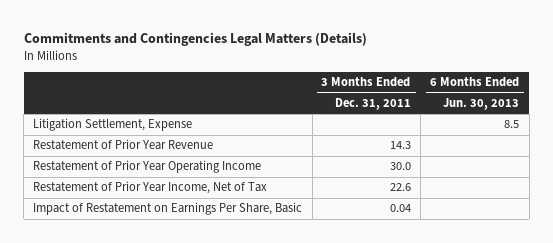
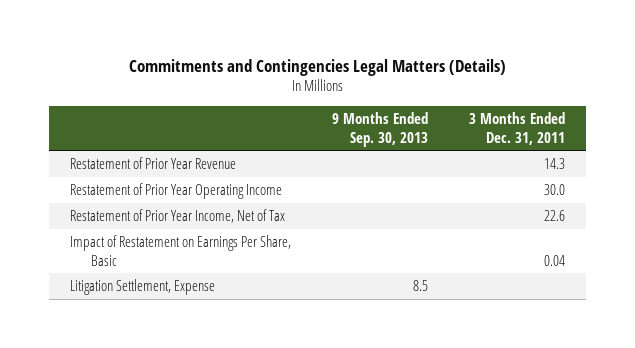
- | 3 Months Ended Dec. 31, 2011 | 6 Months Ended Jun. 30, 2013
+ | 9 Months Ended Sep. 30, 2013 | 3 Months Ended Dec. 31, 2011
moved down: Litigation Settlement, Expense | 8.5 |

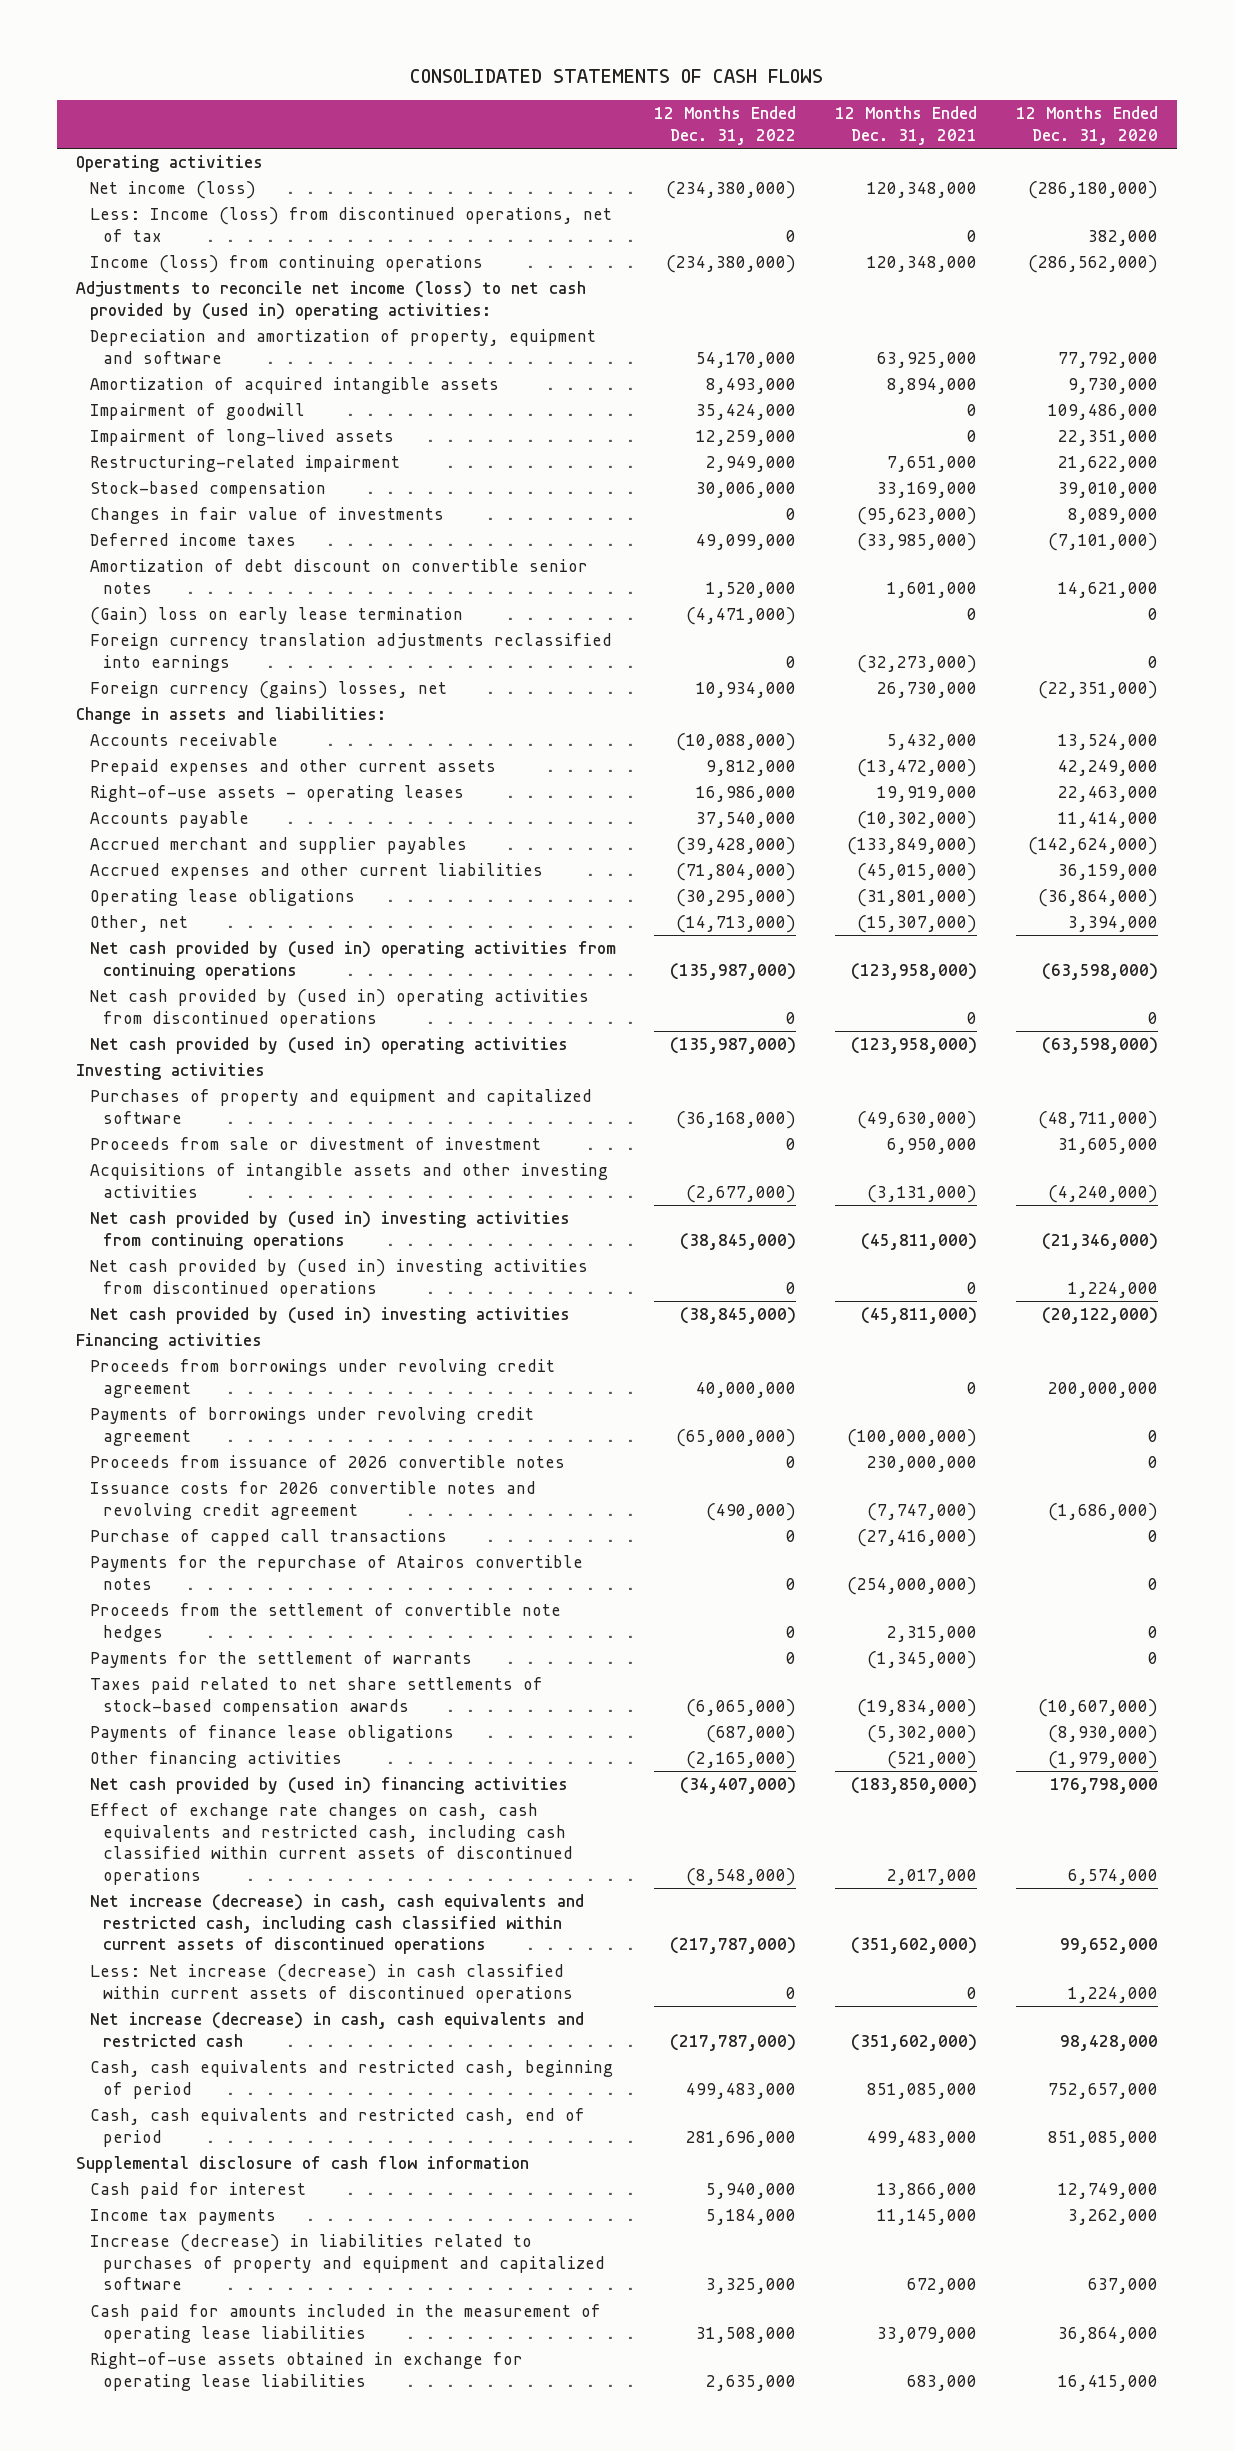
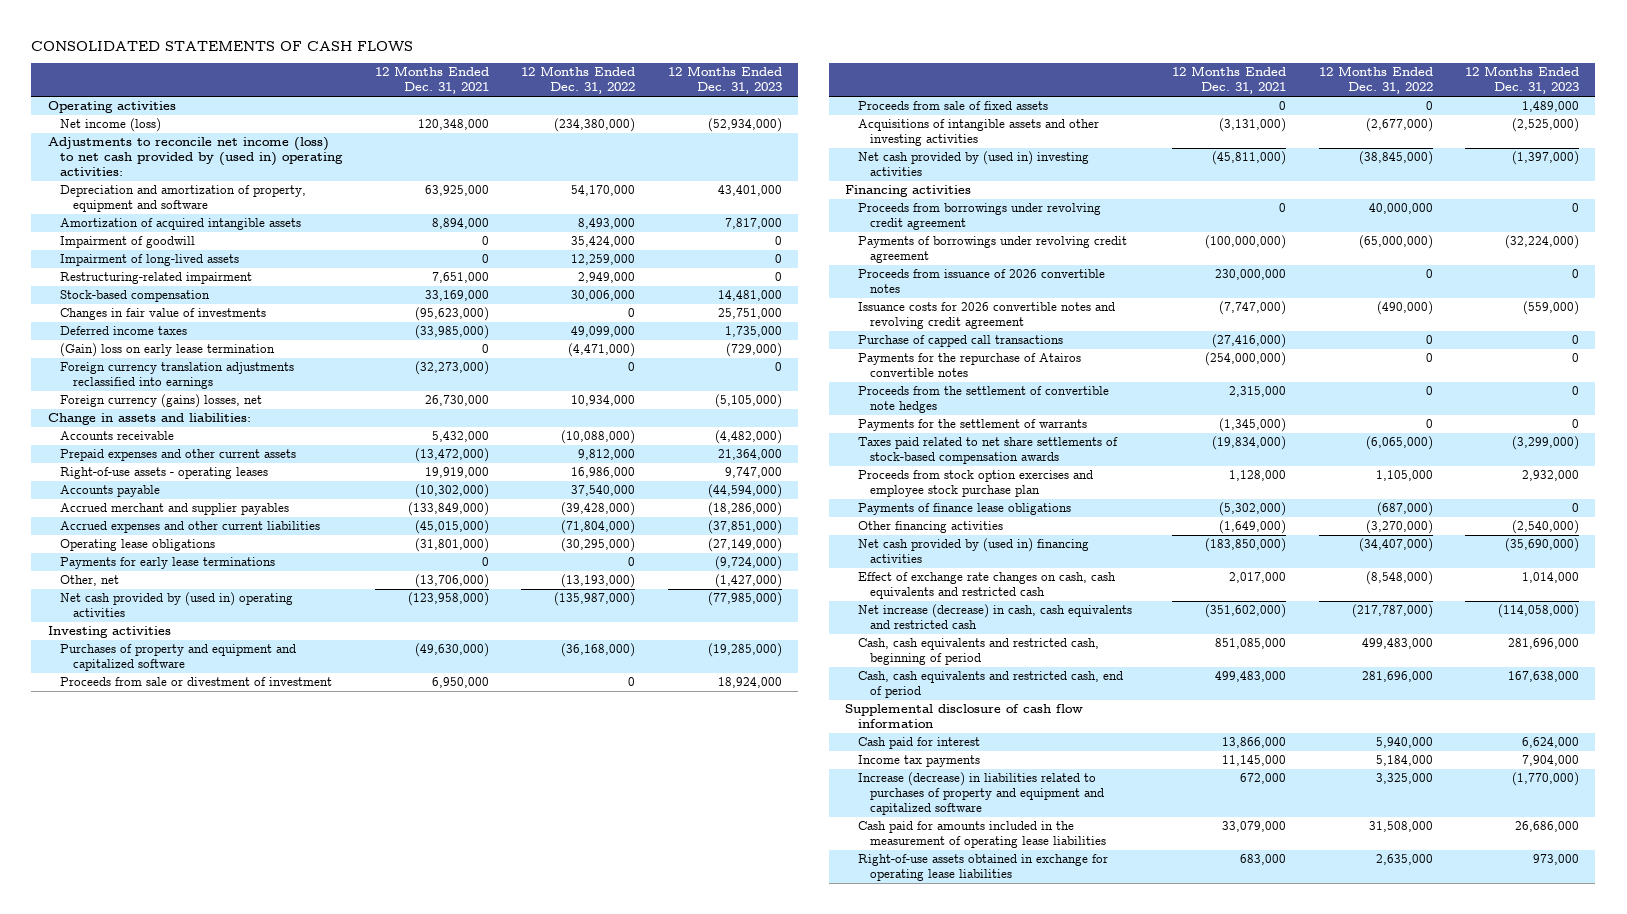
- | 12 Months Ended Dec. 31, 2022 | 12 Months Ended Dec. 31, 2021 | 12 Months Ended Dec. 31, 2020
+ | 12 Months Ended Dec. 31, 2021 | 12 Months Ended Dec. 31, 2022 | 12 Months Ended Dec. 31, 2023
- Less: Income (loss) from discontinued operations, net of tax | 0 | 0 | 382,000
- Income (loss) from continuing operations | (234,380,000) | 120,348,000 | (286,562,000)
- Amortization of debt discount on convertible senior notes | 1,520,000 | 1,601,000 | 14,621,000
- Other, net | (14,713,000) | (15,307,000) | 3,394,000
- Net cash provided by (used in) operating activities from continuing operations | (135,987,000) | (123,958,000) | (63,598,000)
- Net cash provided by (used in) operating activities from discontinued operations | 0 | 0 | 0
+ Payments for early lease terminations | 0 | 0 | (9,724,000)
+ Other, net | (13,706,000) | (13,193,000) | (1,427,000)
+ Proceeds from sale of fixed assets | 0 | 0 | 1,489,000
- Net cash provided by (used in) investing activities from continuing operations | (38,845,000) | (45,811,000) | (21,346,000)
- Net cash provided by (used in) investing activities from discontinued operations | 0 | 0 | 1,224,000
+ Proceeds from stock option exercises and employee stock purchase plan | 1,128,000 | 1,105,000 | 2,932,000
- Other financing activities | (2,165,000) | (521,000) | (1,979,000)
+ Other financing activities | (1,649,000) | (3,270,000) | (2,540,000)
- Effect of exchange rate changes on cash, cash equivalents and restricted cash, including cash classified within current assets of discontinued operations | (8,548,000) | 2,017,000 | 6,574,000
- Net increase (decrease) in cash, cash equivalents and restricted cash, including cash classified within current assets of discontinued operations | (217,787,000) | (351,602,000) | 99,652,000
- Less: Net increase (decrease) in cash classified within current assets of discontinued operations | 0 | 0 | 1,224,000
+ Effect of exchange rate changes on cash, cash equivalents and restricted cash | 2,017,000 | (8,548,000) | 1,014,000

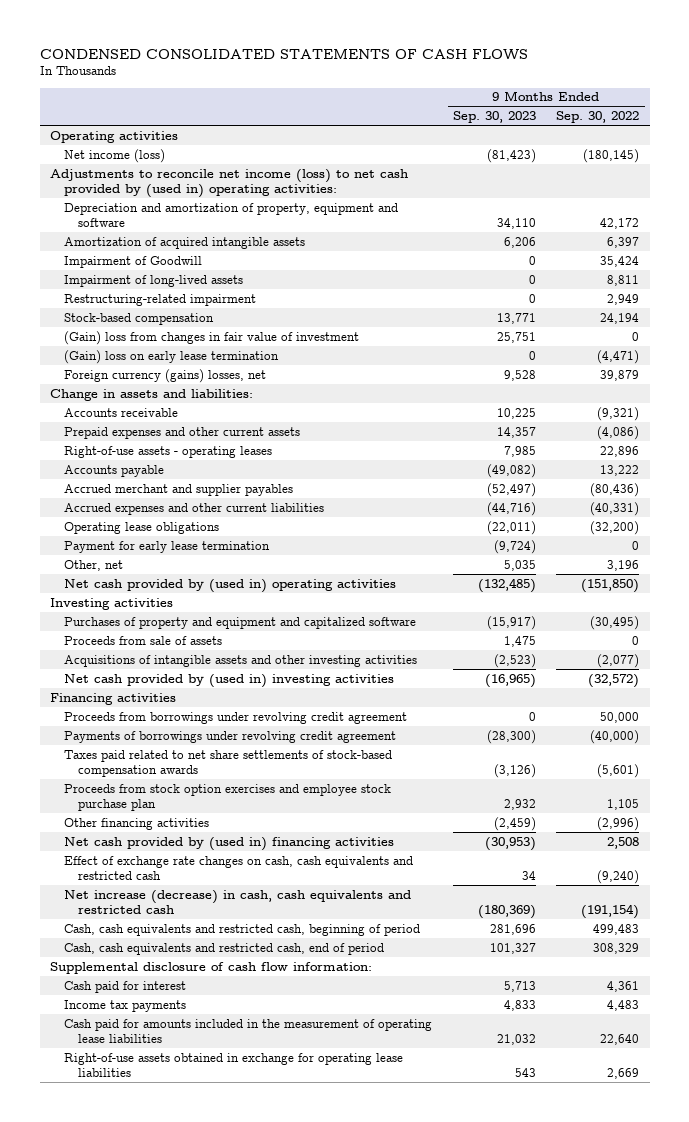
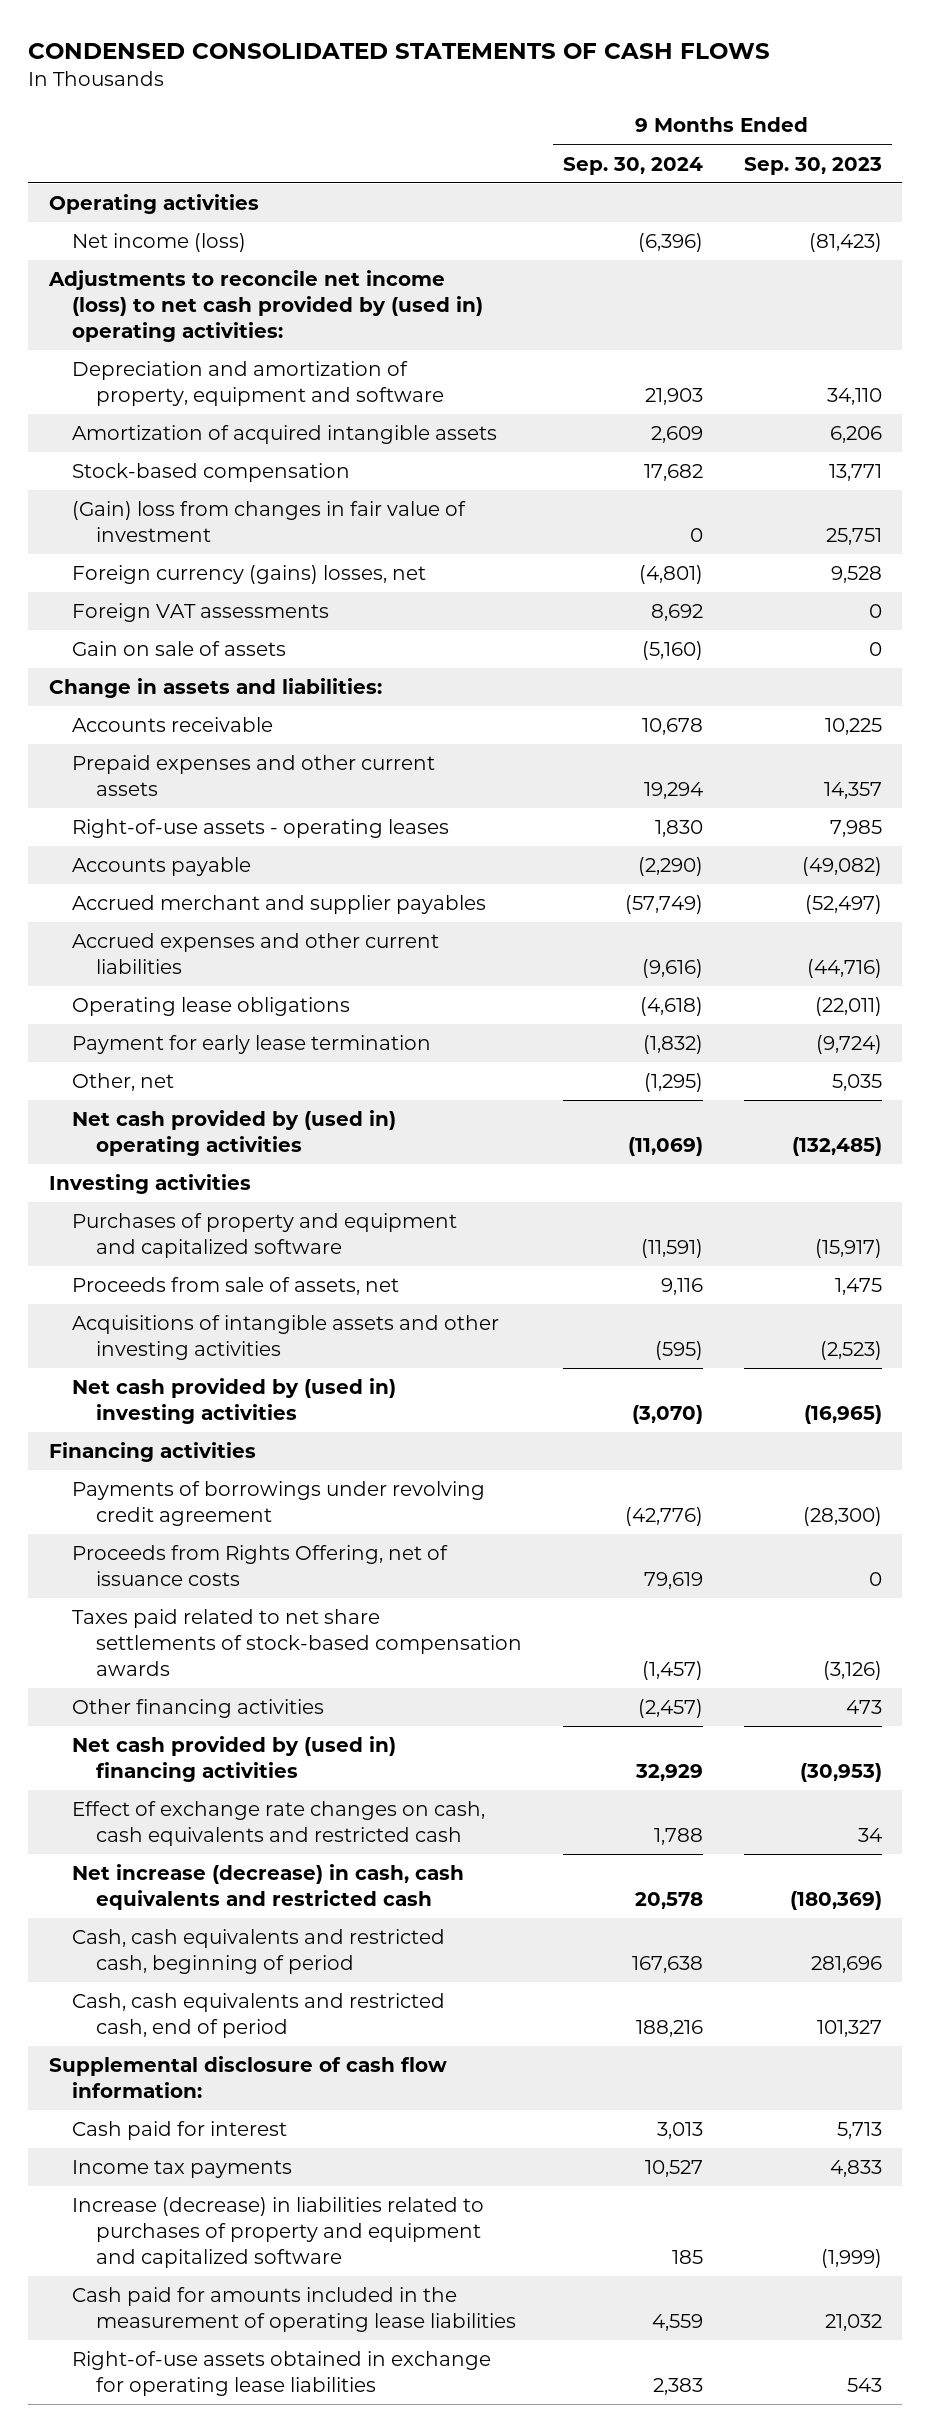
- | 9 Months Ended Sep. 30, 2023 | 9 Months Ended Sep. 30, 2022
+ | 9 Months Ended Sep. 30, 2024 | 9 Months Ended Sep. 30, 2023
- Impairment of Goodwill | 0 | 35,424
- Impairment of long-lived assets | 0 | 8,811
- Restructuring-related impairment | 0 | 2,949
- (Gain) loss on early lease termination | 0 | (4,471)
+ Foreign VAT assessments | 8,692 | 0
+ Gain on sale of assets | (5,160) | 0
- Proceeds from sale of assets | 1,475 | 0
+ Proceeds from sale of assets, net | 9,116 | 1,475
- Proceeds from borrowings under revolving credit agreement | 0 | 50,000
+ Proceeds from Rights Offering, net of issuance costs | 79,619 | 0
- Proceeds from stock option exercises and employee stock purchase plan | 2,932 | 1,105
- Other financing activities | (2,459) | (2,996)
+ Other financing activities | (2,457) | 473
+ Increase (decrease) in liabilities related to purchases of property and equipment and capitalized software | 185 | (1,999)

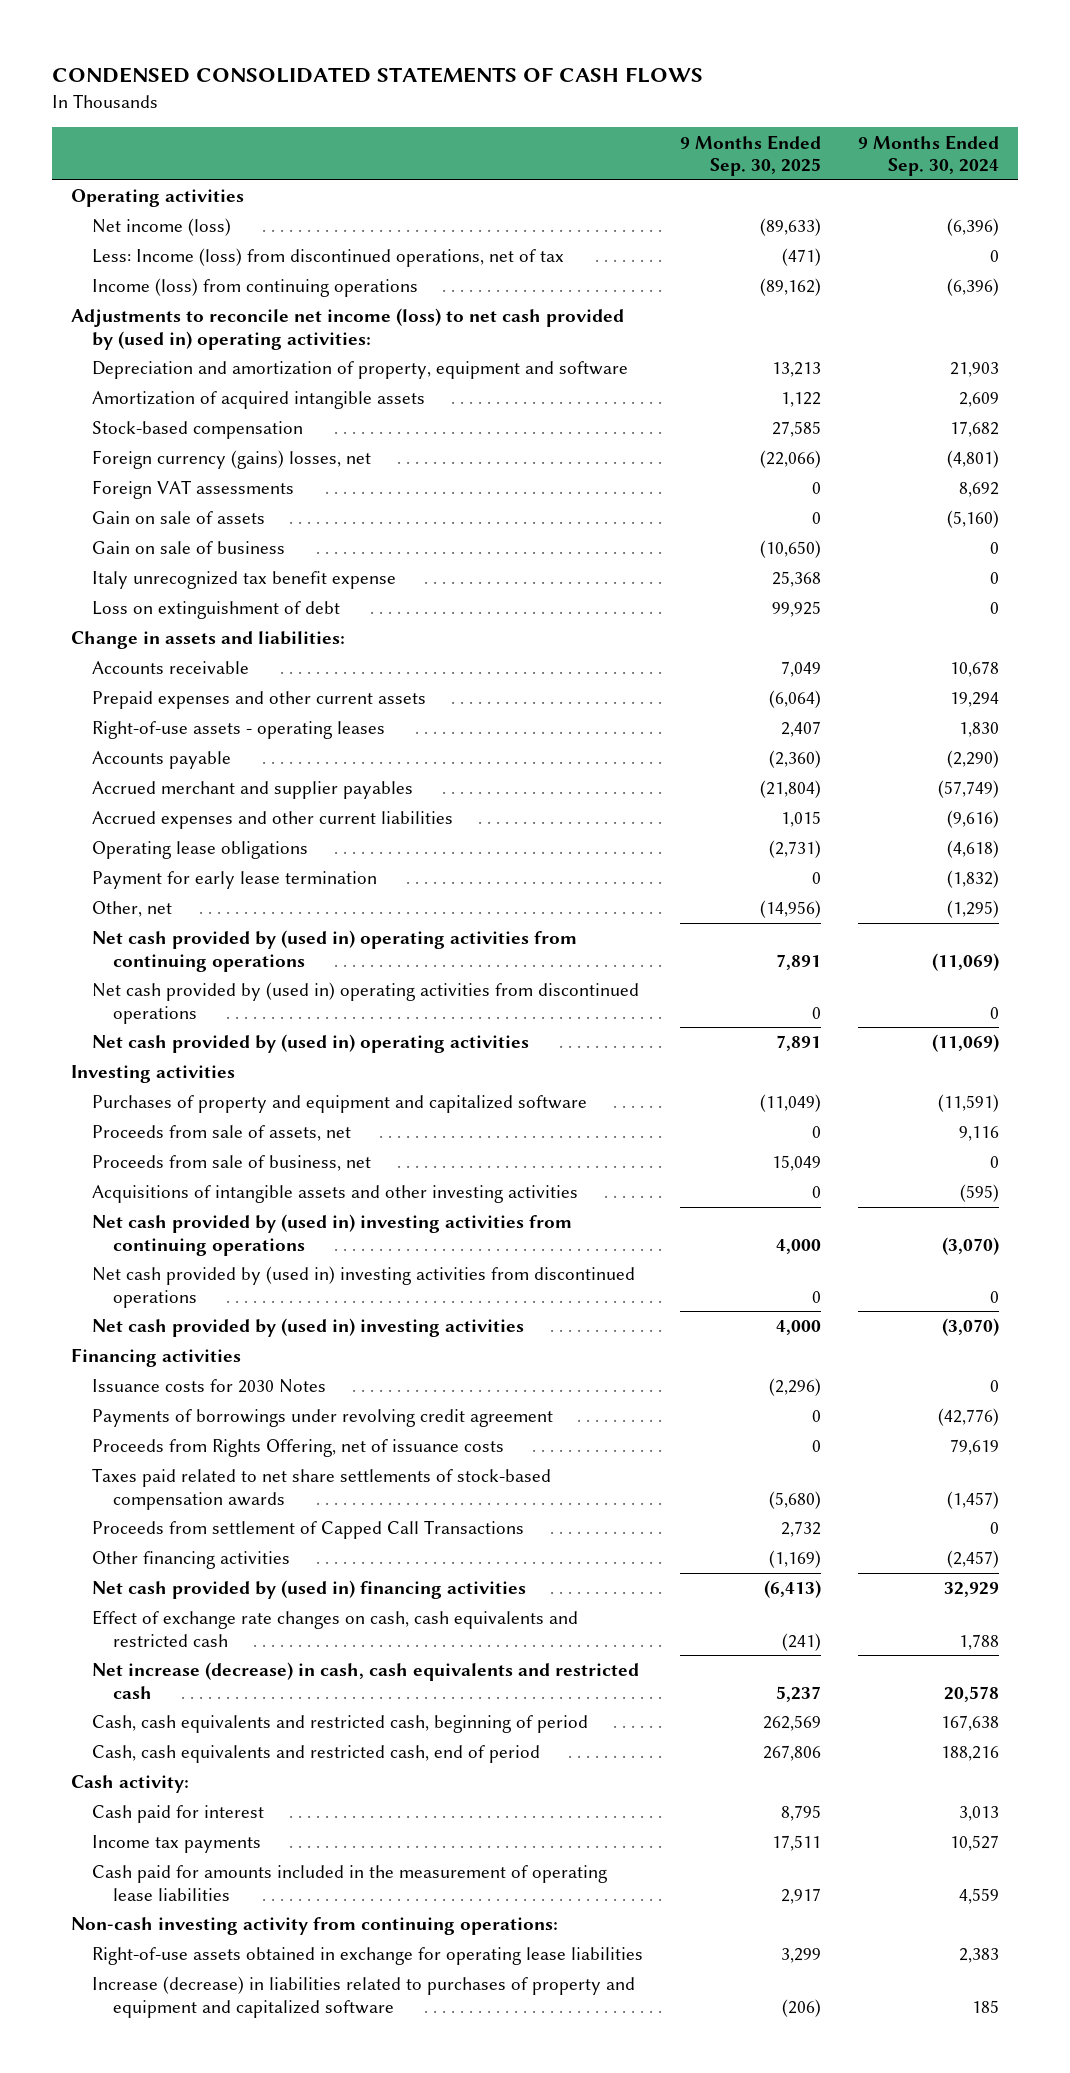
- | 9 Months Ended Sep. 30, 2024 | 9 Months Ended Sep. 30, 2023
+ | 9 Months Ended Sep. 30, 2025 | 9 Months Ended Sep. 30, 2024
+ Less: Income (loss) from discontinued operations, net of tax | (471) | 0
+ Income (loss) from continuing operations | (89,162) | (6,396)
- (Gain) loss from changes in fair value of investment | 0 | 25,751
+ Gain on sale of business | (10,650) | 0
+ Italy unrecognized tax benefit expense | 25,368 | 0
+ Loss on extinguishment of debt | 99,925 | 0
+ Net cash provided by (used in) operating activities from continuing operations | 7,891 | (11,069)
+ Net cash provided by (used in) operating activities from discontinued operations | 0 | 0
+ Proceeds from sale of business, net | 15,049 | 0
+ Net cash provided by (used in) investing activities from continuing operations | 4,000 | (3,070)
+ Net cash provided by (used in) investing activities from discontinued operations | 0 | 0
+ Issuance costs for 2030 Notes | (2,296) | 0
+ Proceeds from settlement of Capped Call Transactions | 2,732 | 0
- Supplemental disclosure of cash flow information:
+ Cash activity:
+ Non-cash investing activity from continuing operations:
moved down: Increase (decrease) in liabilities related to purchases of property and equipment and capitalized software | (206) | 185

